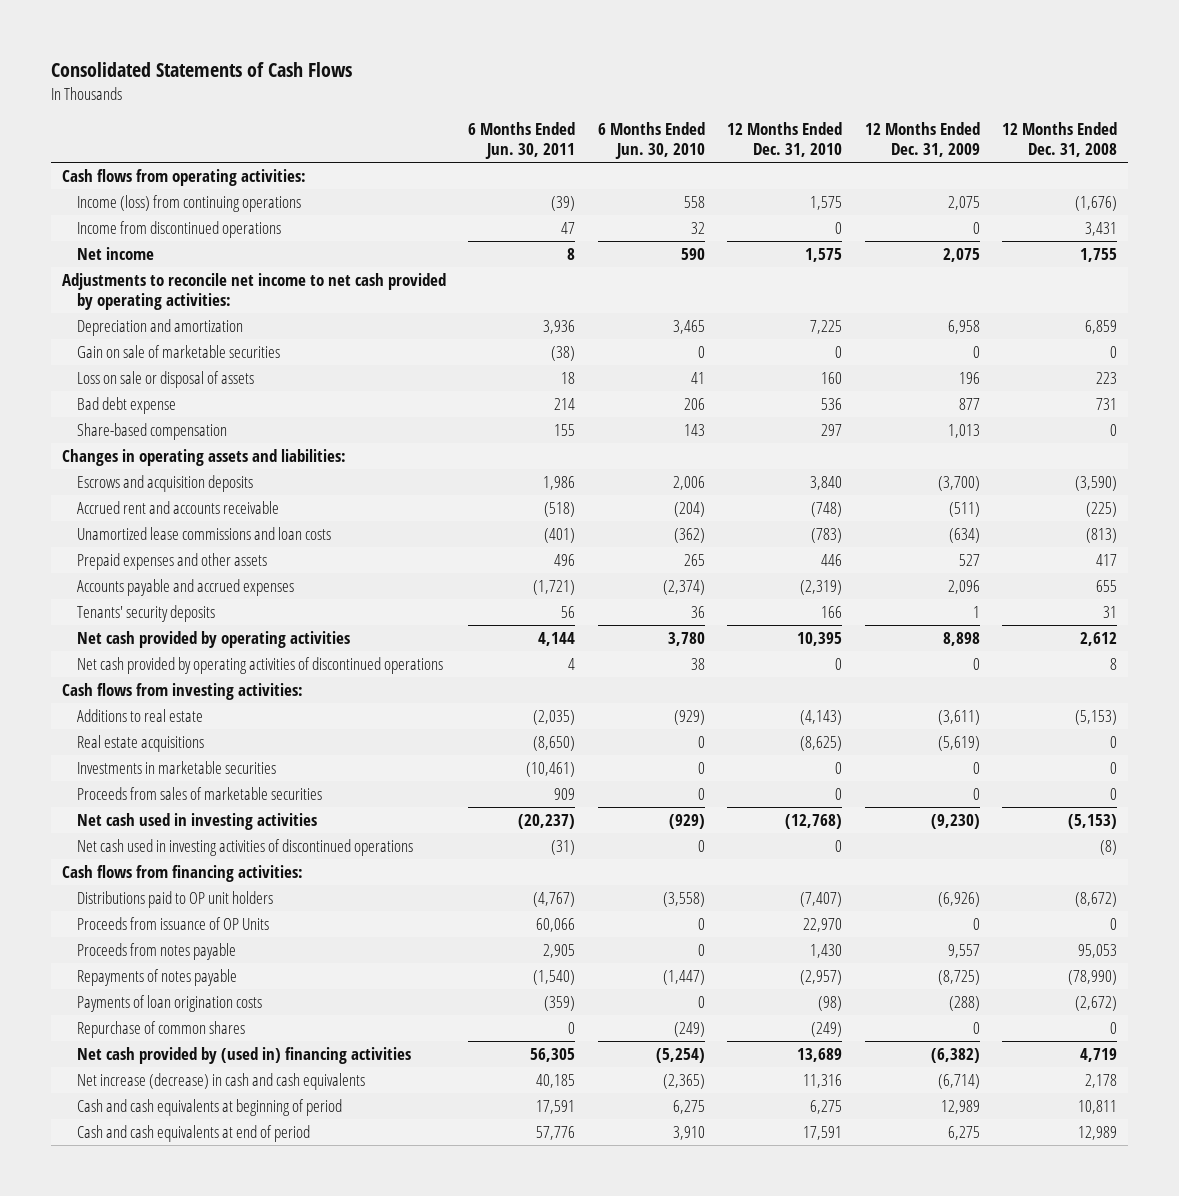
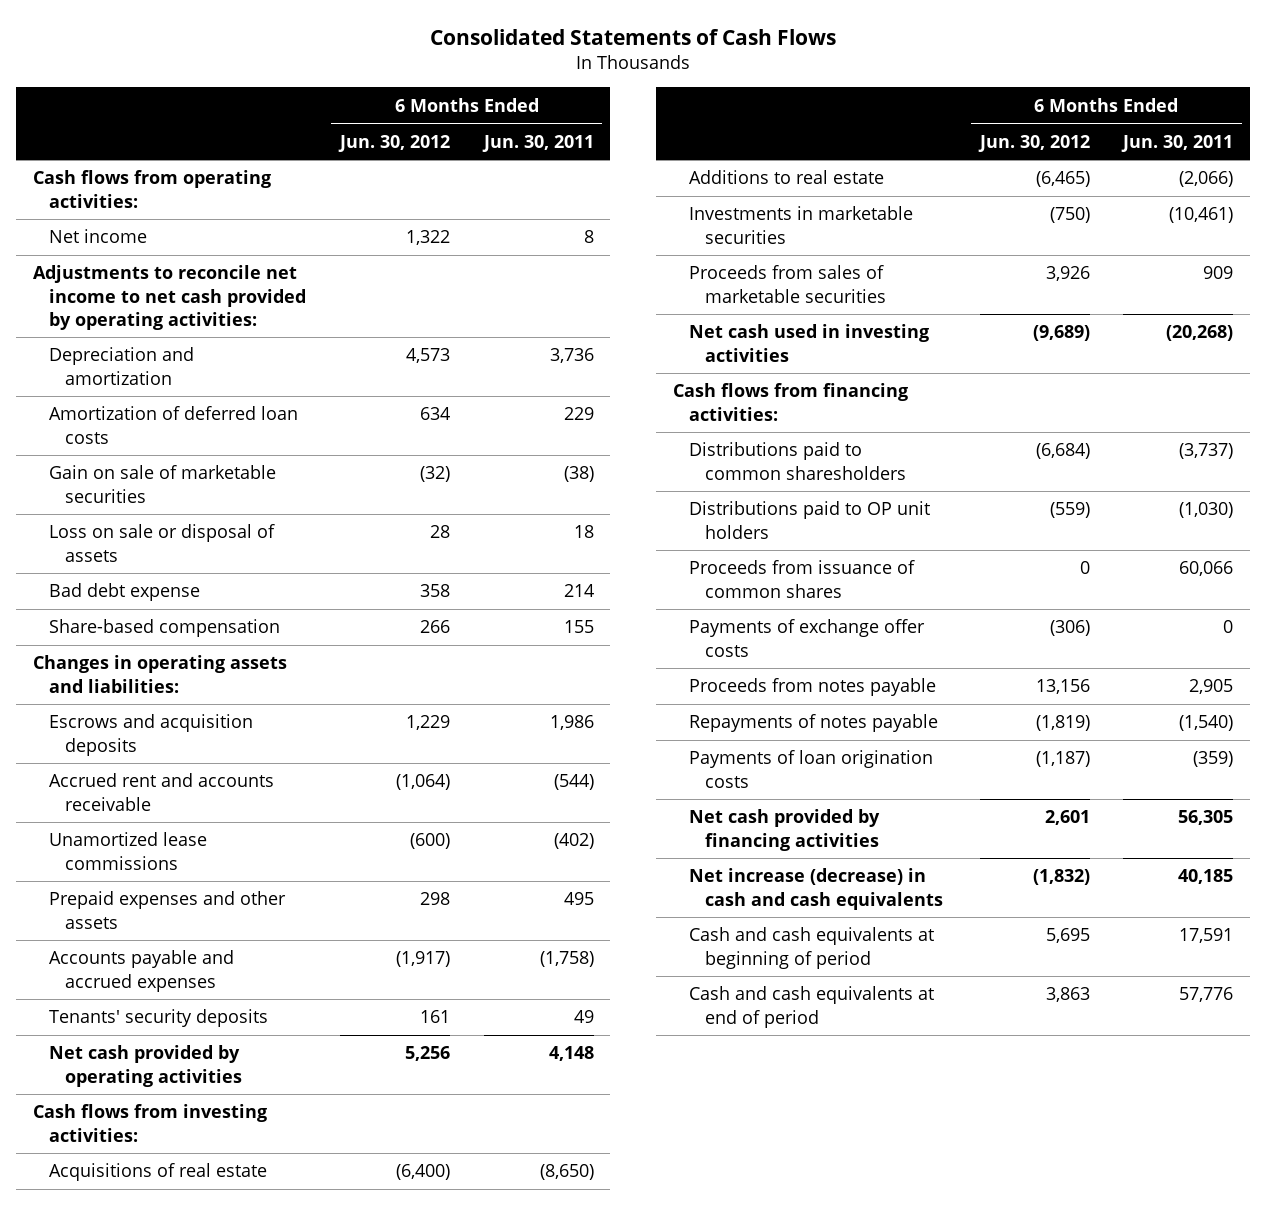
- | 6 Months Ended Jun. 30, 2011 | 6 Months Ended Jun. 30, 2010 | 12 Months Ended Dec. 31, 2010 | 12 Months Ended Dec. 31, 2009 | 12 Months Ended Dec. 31, 2008
+ | 6 Months Ended Jun. 30, 2012 | 6 Months Ended Jun. 30, 2011
- Income (loss) from continuing operations | (39) | 558 | 1,575 | 2,075 | (1,676)
- Income from discontinued operations | 47 | 32 | 0 | 0 | 3,431
- Depreciation and amortization | 3,936 | 3,465 | 7,225 | 6,958 | 6,859
+ Depreciation and amortization | 4,573 | 3,736
+ Amortization of deferred loan costs | 634 | 229
- Accrued rent and accounts receivable | (518) | (204) | (748) | (511) | (225)
- Unamortized lease commissions and loan costs | (401) | (362) | (783) | (634) | (813)
- Prepaid expenses and other assets | 496 | 265 | 446 | 527 | 417
- Accounts payable and accrued expenses | (1,721) | (2,374) | (2,319) | 2,096 | 655
- Tenants' security deposits | 56 | 36 | 166 | 1 | 31
- Net cash provided by operating activities | 4,144 | 3,780 | 10,395 | 8,898 | 2,612
- Net cash provided by operating activities of discontinued operations | 4 | 38 | 0 | 0 | 8
+ Accrued rent and accounts receivable | (1,064) | (544)
+ Unamortized lease commissions | (600) | (402)
+ Prepaid expenses and other assets | 298 | 495
+ Accounts payable and accrued expenses | (1,917) | (1,758)
+ Tenants' security deposits | 161 | 49
+ Net cash provided by operating activities | 5,256 | 4,148
- Additions to real estate | (2,035) | (929) | (4,143) | (3,611) | (5,153)
- Real estate acquisitions | (8,650) | 0 | (8,625) | (5,619) | 0
+ Acquisitions of real estate | (6,400) | (8,650)
+ Additions to real estate | (6,465) | (2,066)
- Net cash used in investing activities | (20,237) | (929) | (12,768) | (9,230) | (5,153)
- Net cash used in investing activities of discontinued operations | (31) | 0 | 0 | | (8)
+ Net cash used in investing activities | (9,689) | (20,268)
- Distributions paid to OP unit holders | (4,767) | (3,558) | (7,407) | (6,926) | (8,672)
- Proceeds from issuance of OP Units | 60,066 | 0 | 22,970 | 0 | 0
+ Distributions paid to common sharesholders | (6,684) | (3,737)
+ Distributions paid to OP unit holders | (559) | (1,030)
+ Proceeds from issuance of common shares | 0 | 60,066
+ Payments of exchange offer costs | (306) | 0
- Repurchase of common shares | 0 | (249) | (249) | 0 | 0
- Net cash provided by (used in) financing activities | 56,305 | (5,254) | 13,689 | (6,382) | 4,719
+ Net cash provided by financing activities | 2,601 | 56,305

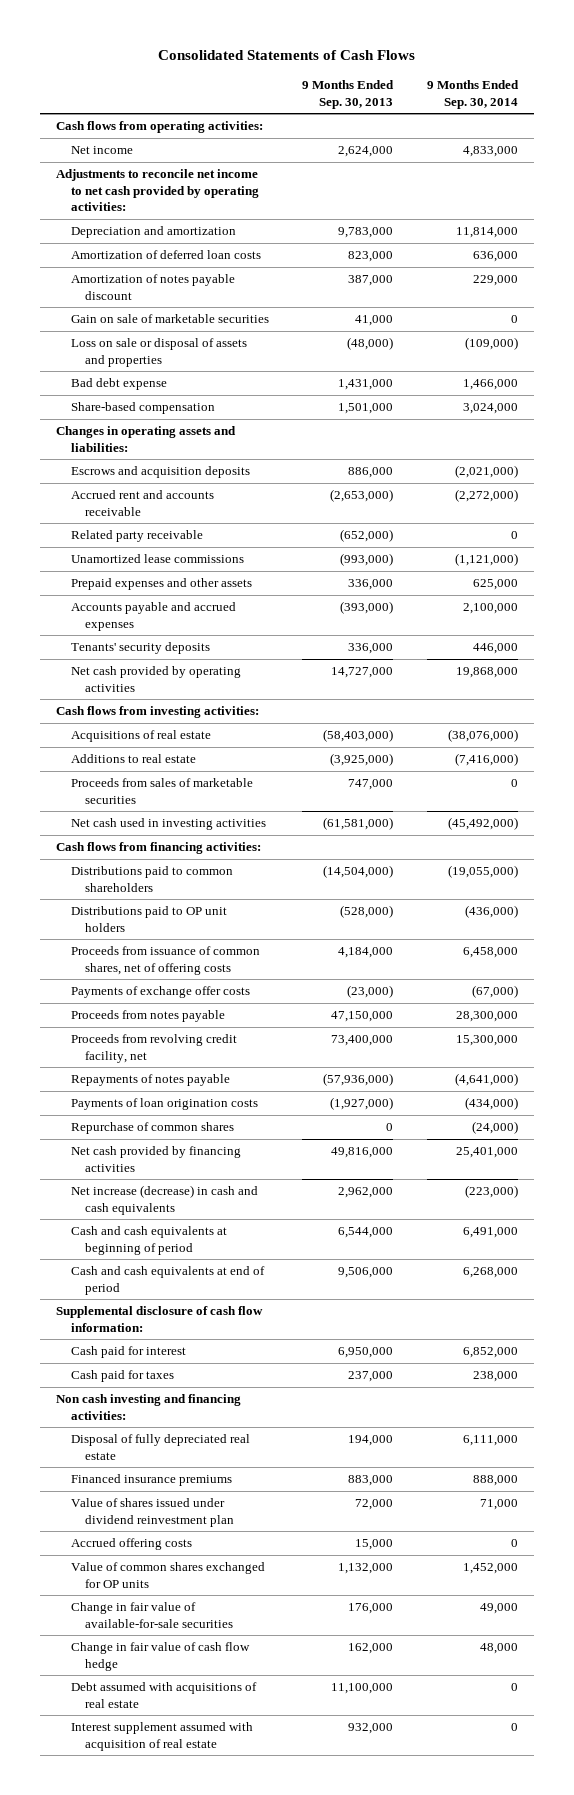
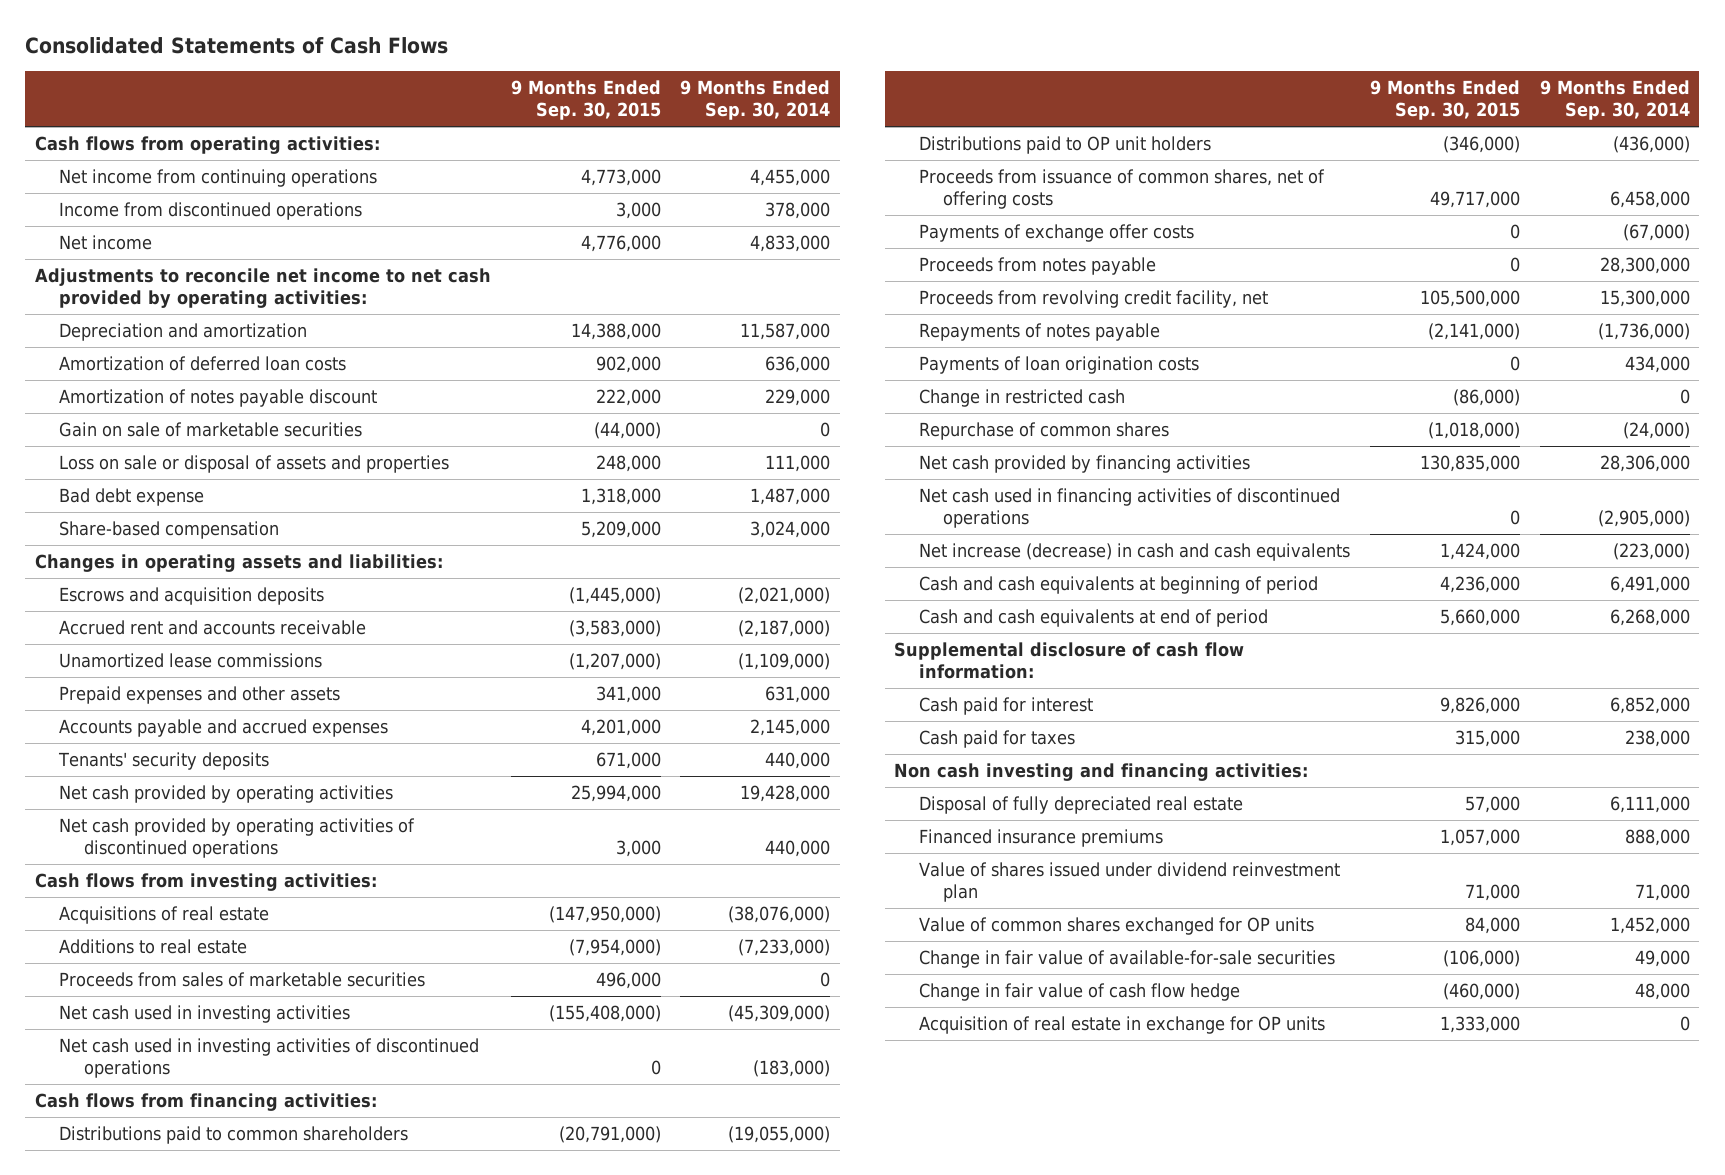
- | 9 Months Ended Sep. 30, 2013 | 9 Months Ended Sep. 30, 2014
+ | 9 Months Ended Sep. 30, 2015 | 9 Months Ended Sep. 30, 2014
+ Net income from continuing operations | 4,773,000 | 4,455,000
+ Income from discontinued operations | 3,000 | 378,000
- Depreciation and amortization | 9,783,000 | 11,814,000
+ Depreciation and amortization | 14,388,000 | 11,587,000
- Loss on sale or disposal of assets and properties | (48,000) | (109,000)
- Bad debt expense | 1,431,000 | 1,466,000
+ Loss on sale or disposal of assets and properties | 248,000 | 111,000
+ Bad debt expense | 1,318,000 | 1,487,000
- Accrued rent and accounts receivable | (2,653,000) | (2,272,000)
- Related party receivable | (652,000) | 0
- Unamortized lease commissions | (993,000) | (1,121,000)
- Prepaid expenses and other assets | 336,000 | 625,000
- Accounts payable and accrued expenses | (393,000) | 2,100,000
- Tenants' security deposits | 336,000 | 446,000
- Net cash provided by operating activities | 14,727,000 | 19,868,000
+ Accrued rent and accounts receivable | (3,583,000) | (2,187,000)
+ Unamortized lease commissions | (1,207,000) | (1,109,000)
+ Prepaid expenses and other assets | 341,000 | 631,000
+ Accounts payable and accrued expenses | 4,201,000 | 2,145,000
+ Tenants' security deposits | 671,000 | 440,000
+ Net cash provided by operating activities | 25,994,000 | 19,428,000
+ Net cash provided by operating activities of discontinued operations | 3,000 | 440,000
- Additions to real estate | (3,925,000) | (7,416,000)
+ Additions to real estate | (7,954,000) | (7,233,000)
- Net cash used in investing activities | (61,581,000) | (45,492,000)
+ Net cash used in investing activities | (155,408,000) | (45,309,000)
+ Net cash used in investing activities of discontinued operations | 0 | (183,000)
- Repayments of notes payable | (57,936,000) | (4,641,000)
- Payments of loan origination costs | (1,927,000) | (434,000)
+ Repayments of notes payable | (2,141,000) | (1,736,000)
+ Payments of loan origination costs | 0 | 434,000
+ Change in restricted cash | (86,000) | 0
- Net cash provided by financing activities | 49,816,000 | 25,401,000
+ Net cash provided by financing activities | 130,835,000 | 28,306,000
+ Net cash used in financing activities of discontinued operations | 0 | (2,905,000)
- Accrued offering costs | 15,000 | 0
- Debt assumed with acquisitions of real estate | 11,100,000 | 0
- Interest supplement assumed with acquisition of real estate | 932,000 | 0
+ Acquisition of real estate in exchange for OP units | 1,333,000 | 0

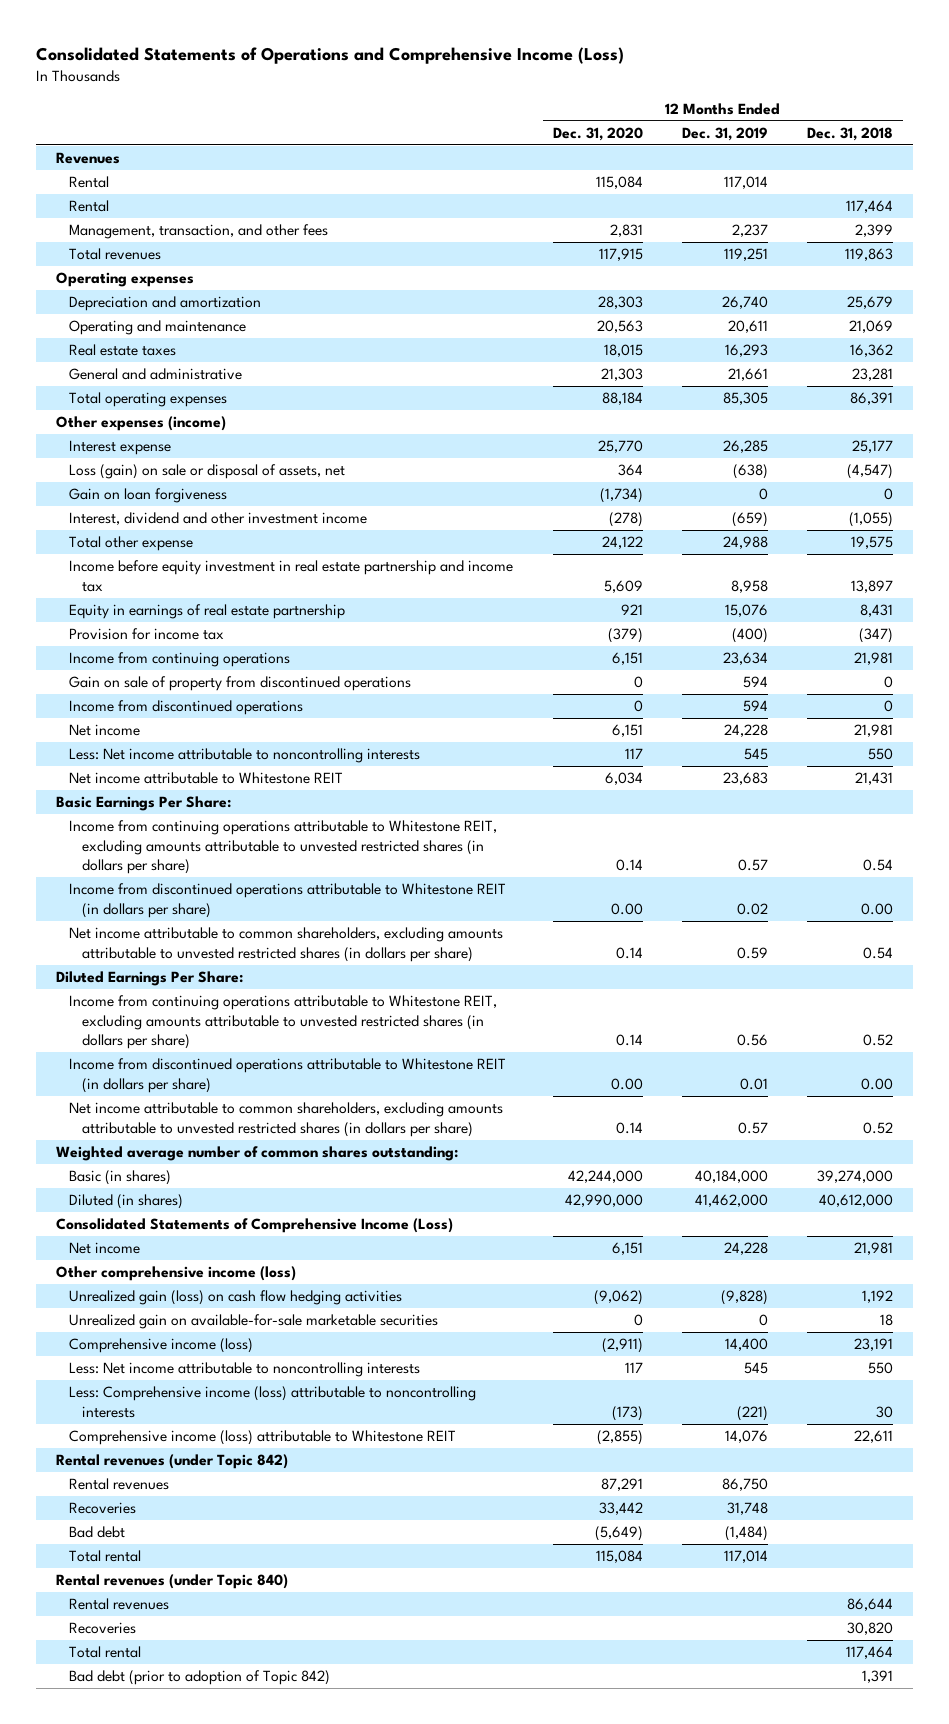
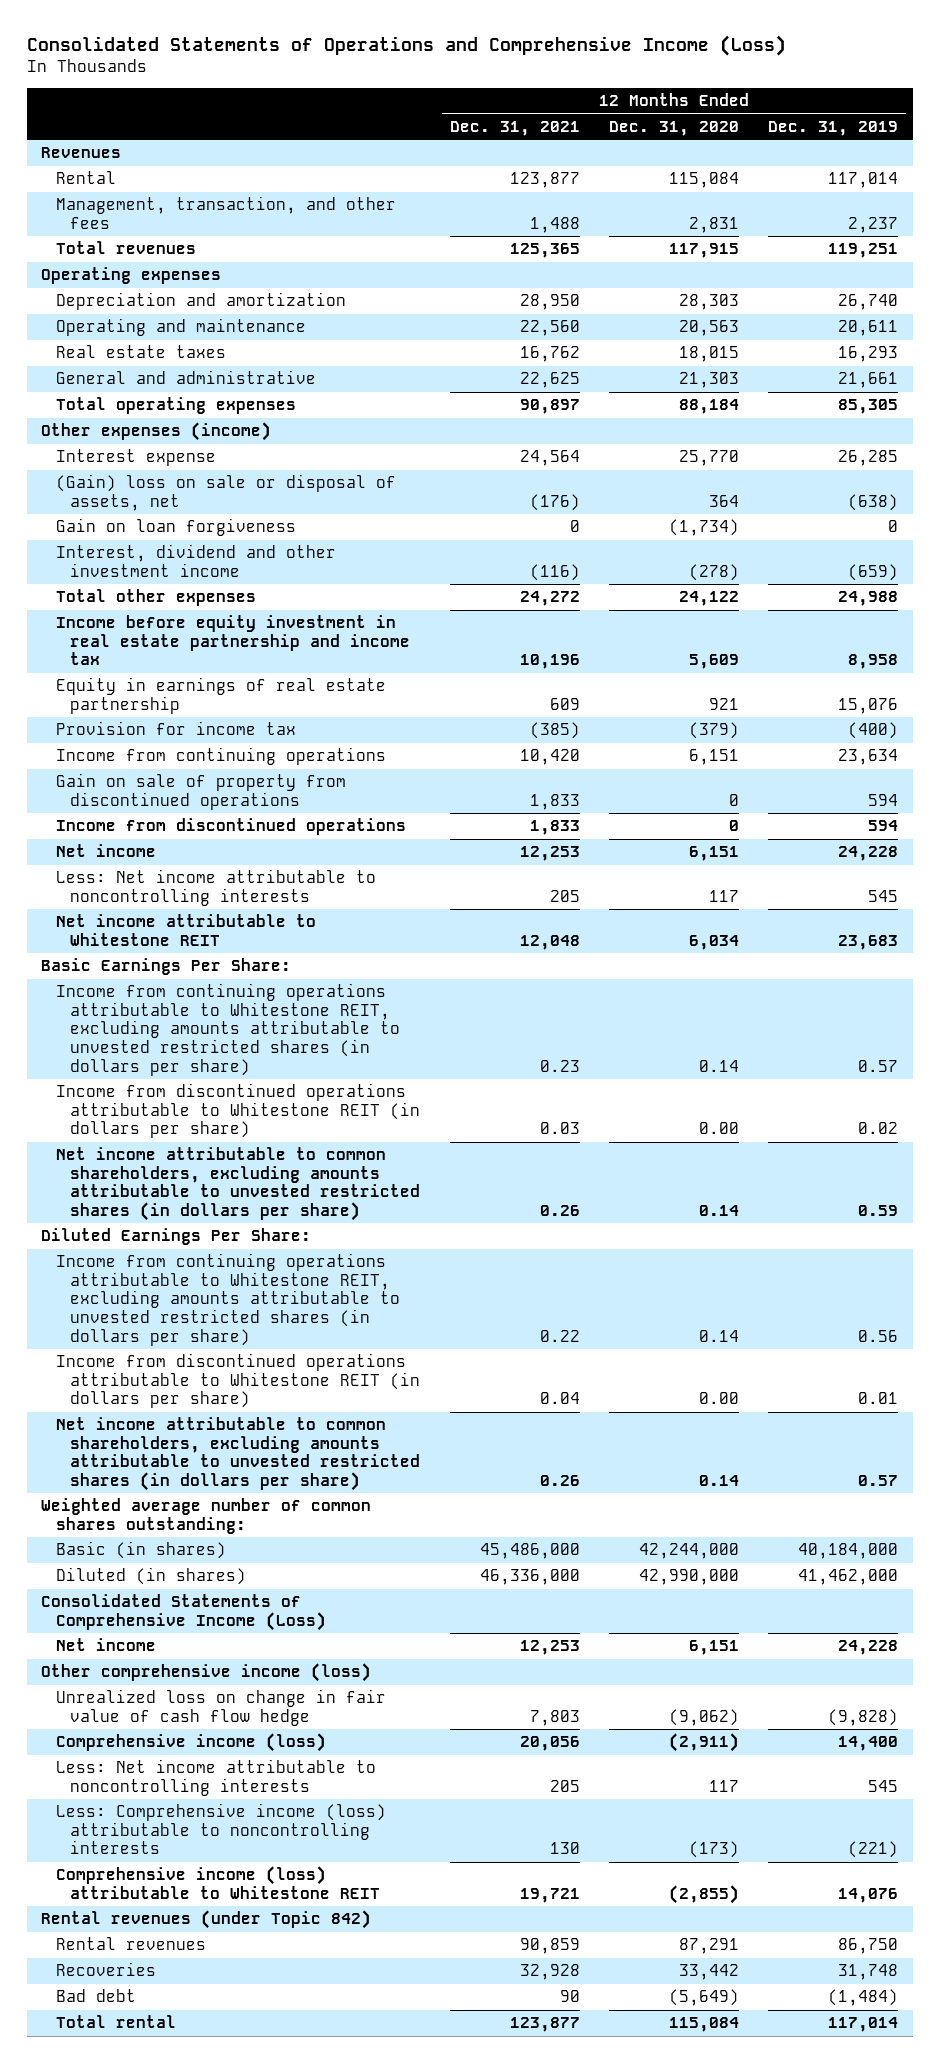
- | 12 Months Ended Dec. 31, 2020 | 12 Months Ended Dec. 31, 2019 | 12 Months Ended Dec. 31, 2018
+ | 12 Months Ended Dec. 31, 2021 | 12 Months Ended Dec. 31, 2020 | 12 Months Ended Dec. 31, 2019
- Rental | | | 117,464
- Loss (gain) on sale or disposal of assets, net | 364 | (638) | (4,547)
+ (Gain) loss on sale or disposal of assets, net | (176) | 364 | (638)
- Total other expense | 24,122 | 24,988 | 19,575
+ Total other expenses | 24,272 | 24,122 | 24,988
- Unrealized gain (loss) on cash flow hedging activities | (9,062) | (9,828) | 1,192
- Unrealized gain on available-for-sale marketable securities | 0 | 0 | 18
+ Unrealized loss on change in fair value of cash flow hedge | 7,803 | (9,062) | (9,828)
- Rental revenues (under Topic 840)
- Rental revenues | | | 86,644
- Recoveries | | | 30,820
- Total rental | | | 117,464
- Bad debt (prior to adoption of Topic 842) | | | 1,391

